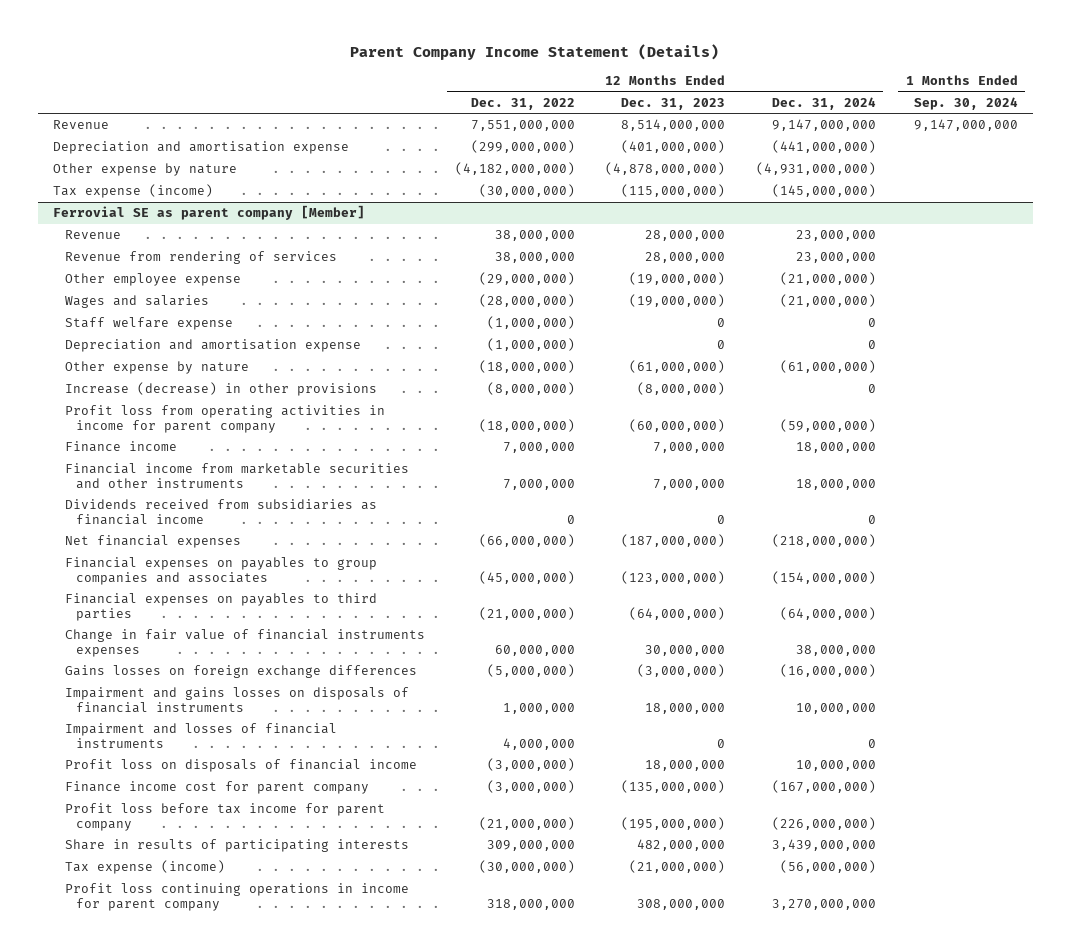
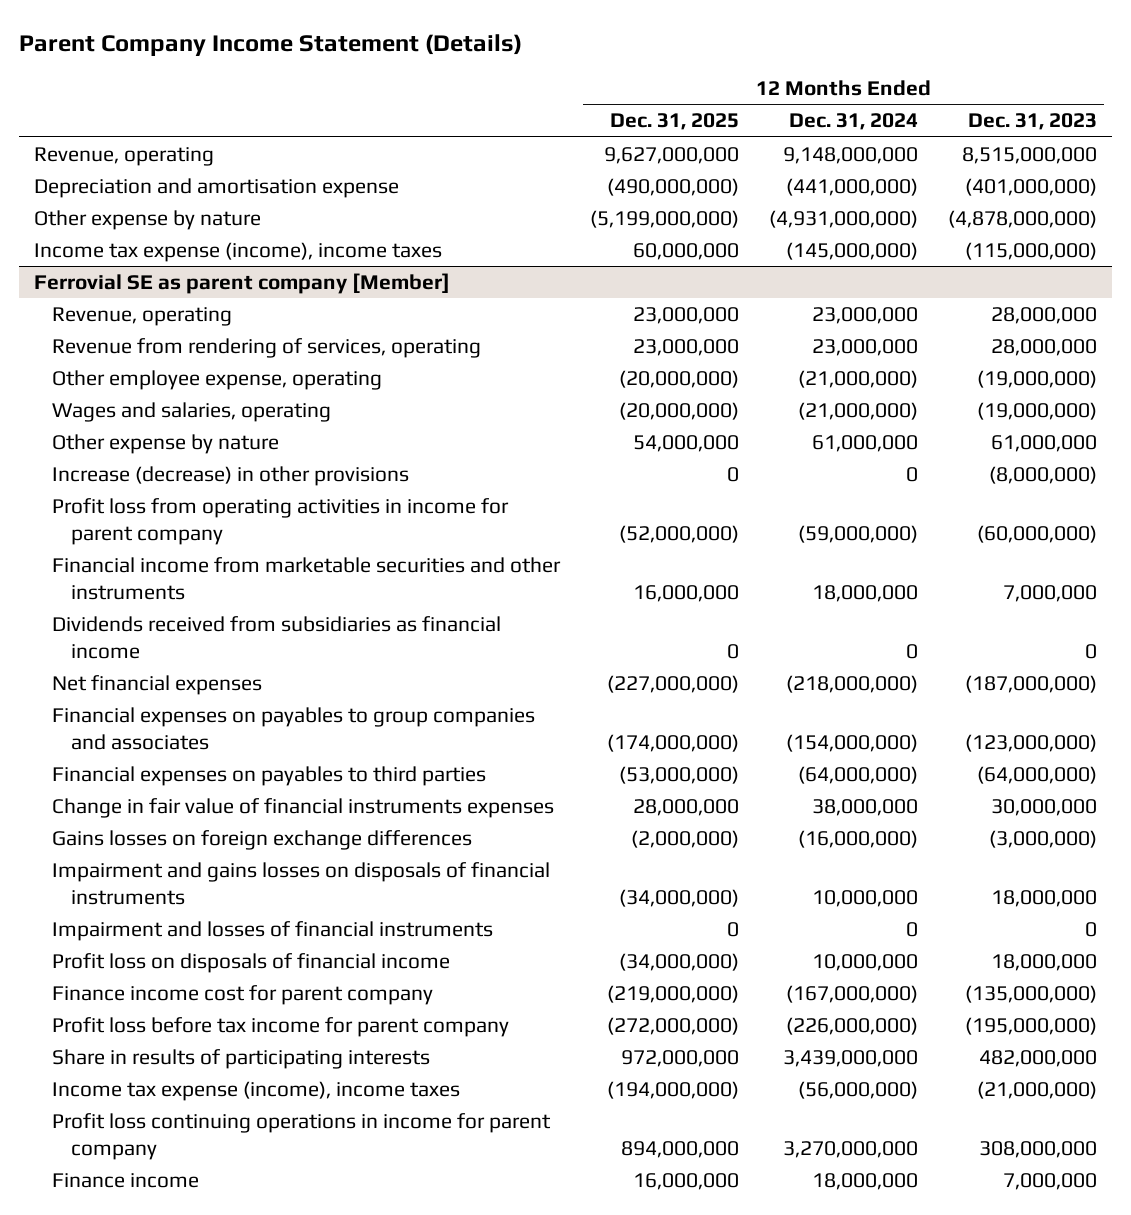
- | 12 Months Ended Dec. 31, 2022 | 12 Months Ended Dec. 31, 2023 | 12 Months Ended Dec. 31, 2024 | 1 Months Ended Sep. 30, 2024
+ | 12 Months Ended Dec. 31, 2025 | 12 Months Ended Dec. 31, 2024 | 12 Months Ended Dec. 31, 2023
- Revenue | 7,551,000,000 | 8,514,000,000 | 9,147,000,000 | 9,147,000,000
+ Revenue, operating | 9,627,000,000 | 9,148,000,000 | 8,515,000,000
- Tax expense (income) | (30,000,000) | (115,000,000) | (145,000,000) |
+ Income tax expense (income), income taxes | 60,000,000 | (145,000,000) | (115,000,000)
@ Ferrovial SE as parent company [Member]
- Revenue | 38,000,000 | 28,000,000 | 23,000,000 |
- Revenue from rendering of services | 38,000,000 | 28,000,000 | 23,000,000 |
- Other employee expense | (29,000,000) | (19,000,000) | (21,000,000) |
- Wages and salaries | (28,000,000) | (19,000,000) | (21,000,000) |
- Staff welfare expense | (1,000,000) | 0 | 0 |
- Depreciation and amortisation expense | (1,000,000) | 0 | 0 |
- Other expense by nature | (18,000,000) | (61,000,000) | (61,000,000) |
+ Revenue, operating | 23,000,000 | 23,000,000 | 28,000,000
+ Revenue from rendering of services, operating | 23,000,000 | 23,000,000 | 28,000,000
+ Other employee expense, operating | (20,000,000) | (21,000,000) | (19,000,000)
+ Wages and salaries, operating | (20,000,000) | (21,000,000) | (19,000,000)
+ Other expense by nature | 54,000,000 | 61,000,000 | 61,000,000
- Tax expense (income) | (30,000,000) | (21,000,000) | (56,000,000) |
+ Income tax expense (income), income taxes | (194,000,000) | (56,000,000) | (21,000,000)
moved down: Finance income | 16,000,000 | 18,000,000 | 7,000,000

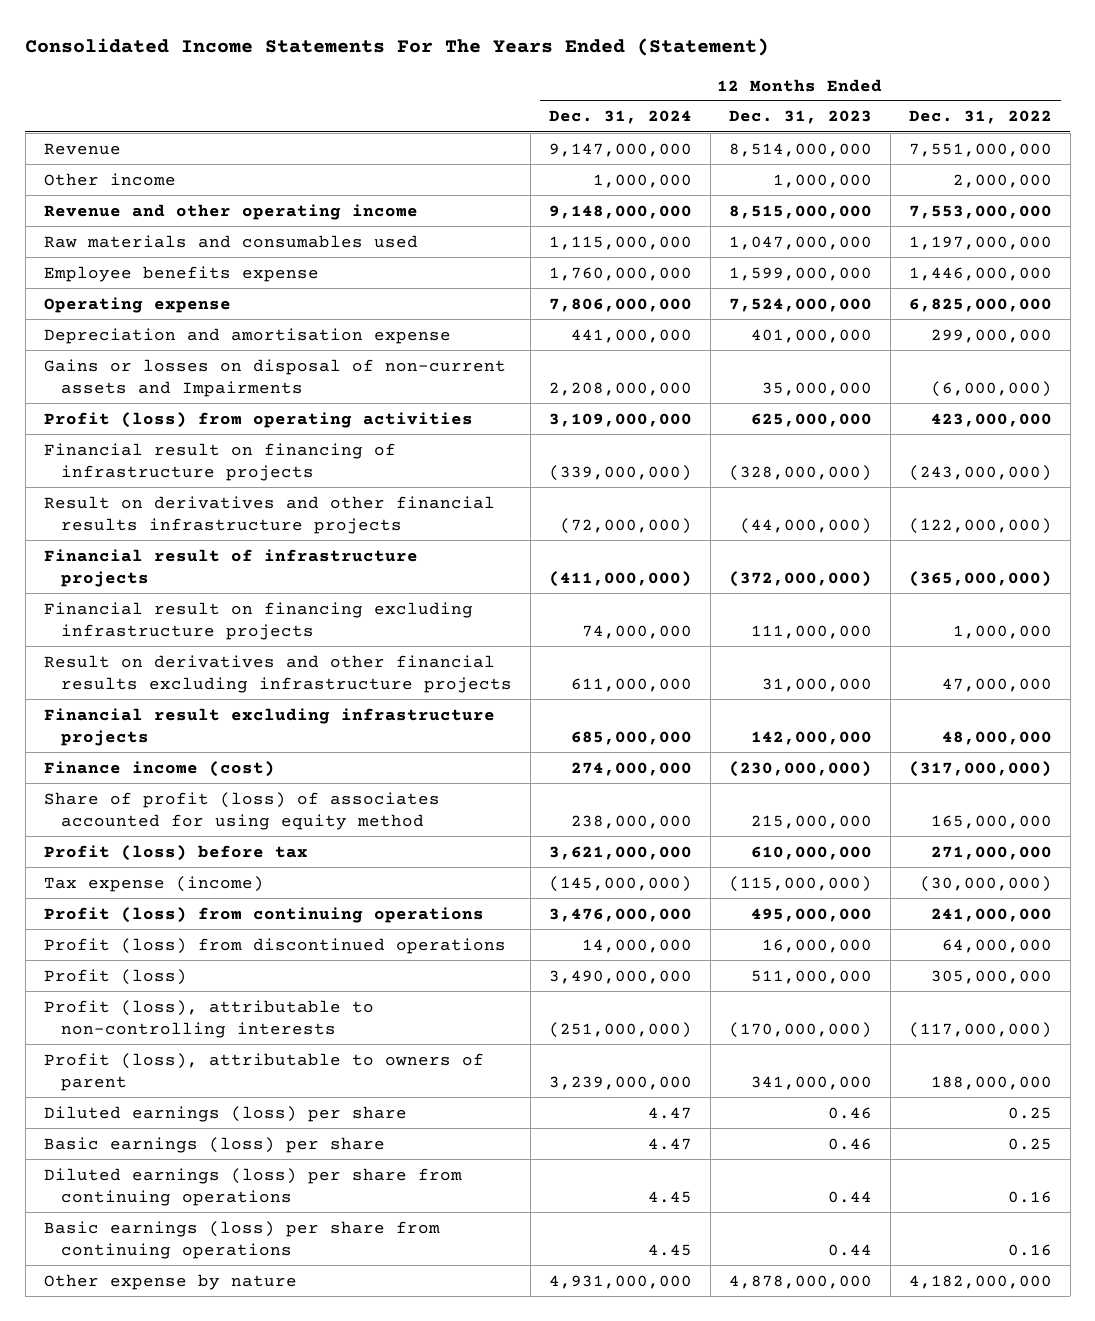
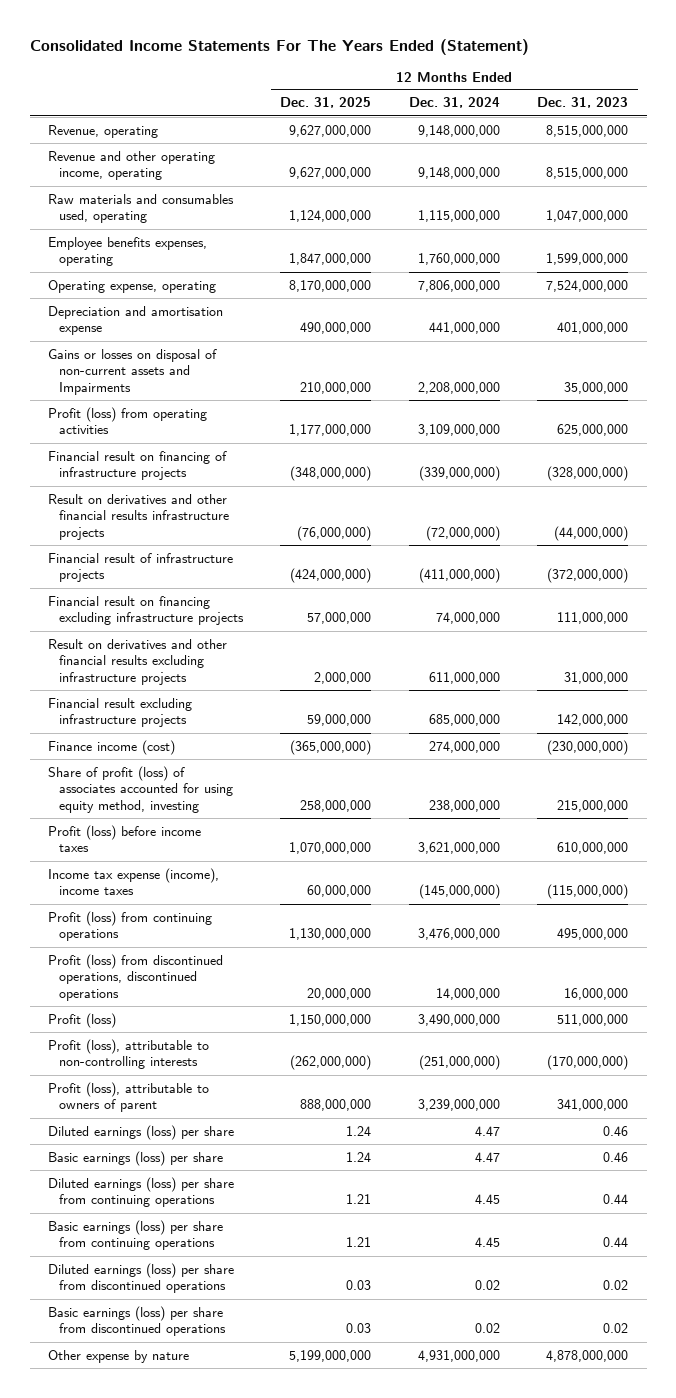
- | 12 Months Ended Dec. 31, 2024 | 12 Months Ended Dec. 31, 2023 | 12 Months Ended Dec. 31, 2022
+ | 12 Months Ended Dec. 31, 2025 | 12 Months Ended Dec. 31, 2024 | 12 Months Ended Dec. 31, 2023
- Revenue | 9,147,000,000 | 8,514,000,000 | 7,551,000,000
- Other income | 1,000,000 | 1,000,000 | 2,000,000
- Revenue and other operating income | 9,148,000,000 | 8,515,000,000 | 7,553,000,000
- Raw materials and consumables used | 1,115,000,000 | 1,047,000,000 | 1,197,000,000
- Employee benefits expense | 1,760,000,000 | 1,599,000,000 | 1,446,000,000
- Operating expense | 7,806,000,000 | 7,524,000,000 | 6,825,000,000
+ Revenue, operating | 9,627,000,000 | 9,148,000,000 | 8,515,000,000
+ Revenue and other operating income, operating | 9,627,000,000 | 9,148,000,000 | 8,515,000,000
+ Raw materials and consumables used, operating | 1,124,000,000 | 1,115,000,000 | 1,047,000,000
+ Employee benefits expenses, operating | 1,847,000,000 | 1,760,000,000 | 1,599,000,000
+ Operating expense, operating | 8,170,000,000 | 7,806,000,000 | 7,524,000,000
- Share of profit (loss) of associates accounted for using equity method | 238,000,000 | 215,000,000 | 165,000,000
- Profit (loss) before tax | 3,621,000,000 | 610,000,000 | 271,000,000
- Tax expense (income) | (145,000,000) | (115,000,000) | (30,000,000)
+ Share of profit (loss) of associates accounted for using equity method, investing | 258,000,000 | 238,000,000 | 215,000,000
+ Profit (loss) before income taxes | 1,070,000,000 | 3,621,000,000 | 610,000,000
+ Income tax expense (income), income taxes | 60,000,000 | (145,000,000) | (115,000,000)
- Profit (loss) from discontinued operations | 14,000,000 | 16,000,000 | 64,000,000
+ Profit (loss) from discontinued operations, discontinued operations | 20,000,000 | 14,000,000 | 16,000,000
+ Diluted earnings (loss) per share from discontinued operations | 0.03 | 0.02 | 0.02
+ Basic earnings (loss) per share from discontinued operations | 0.03 | 0.02 | 0.02

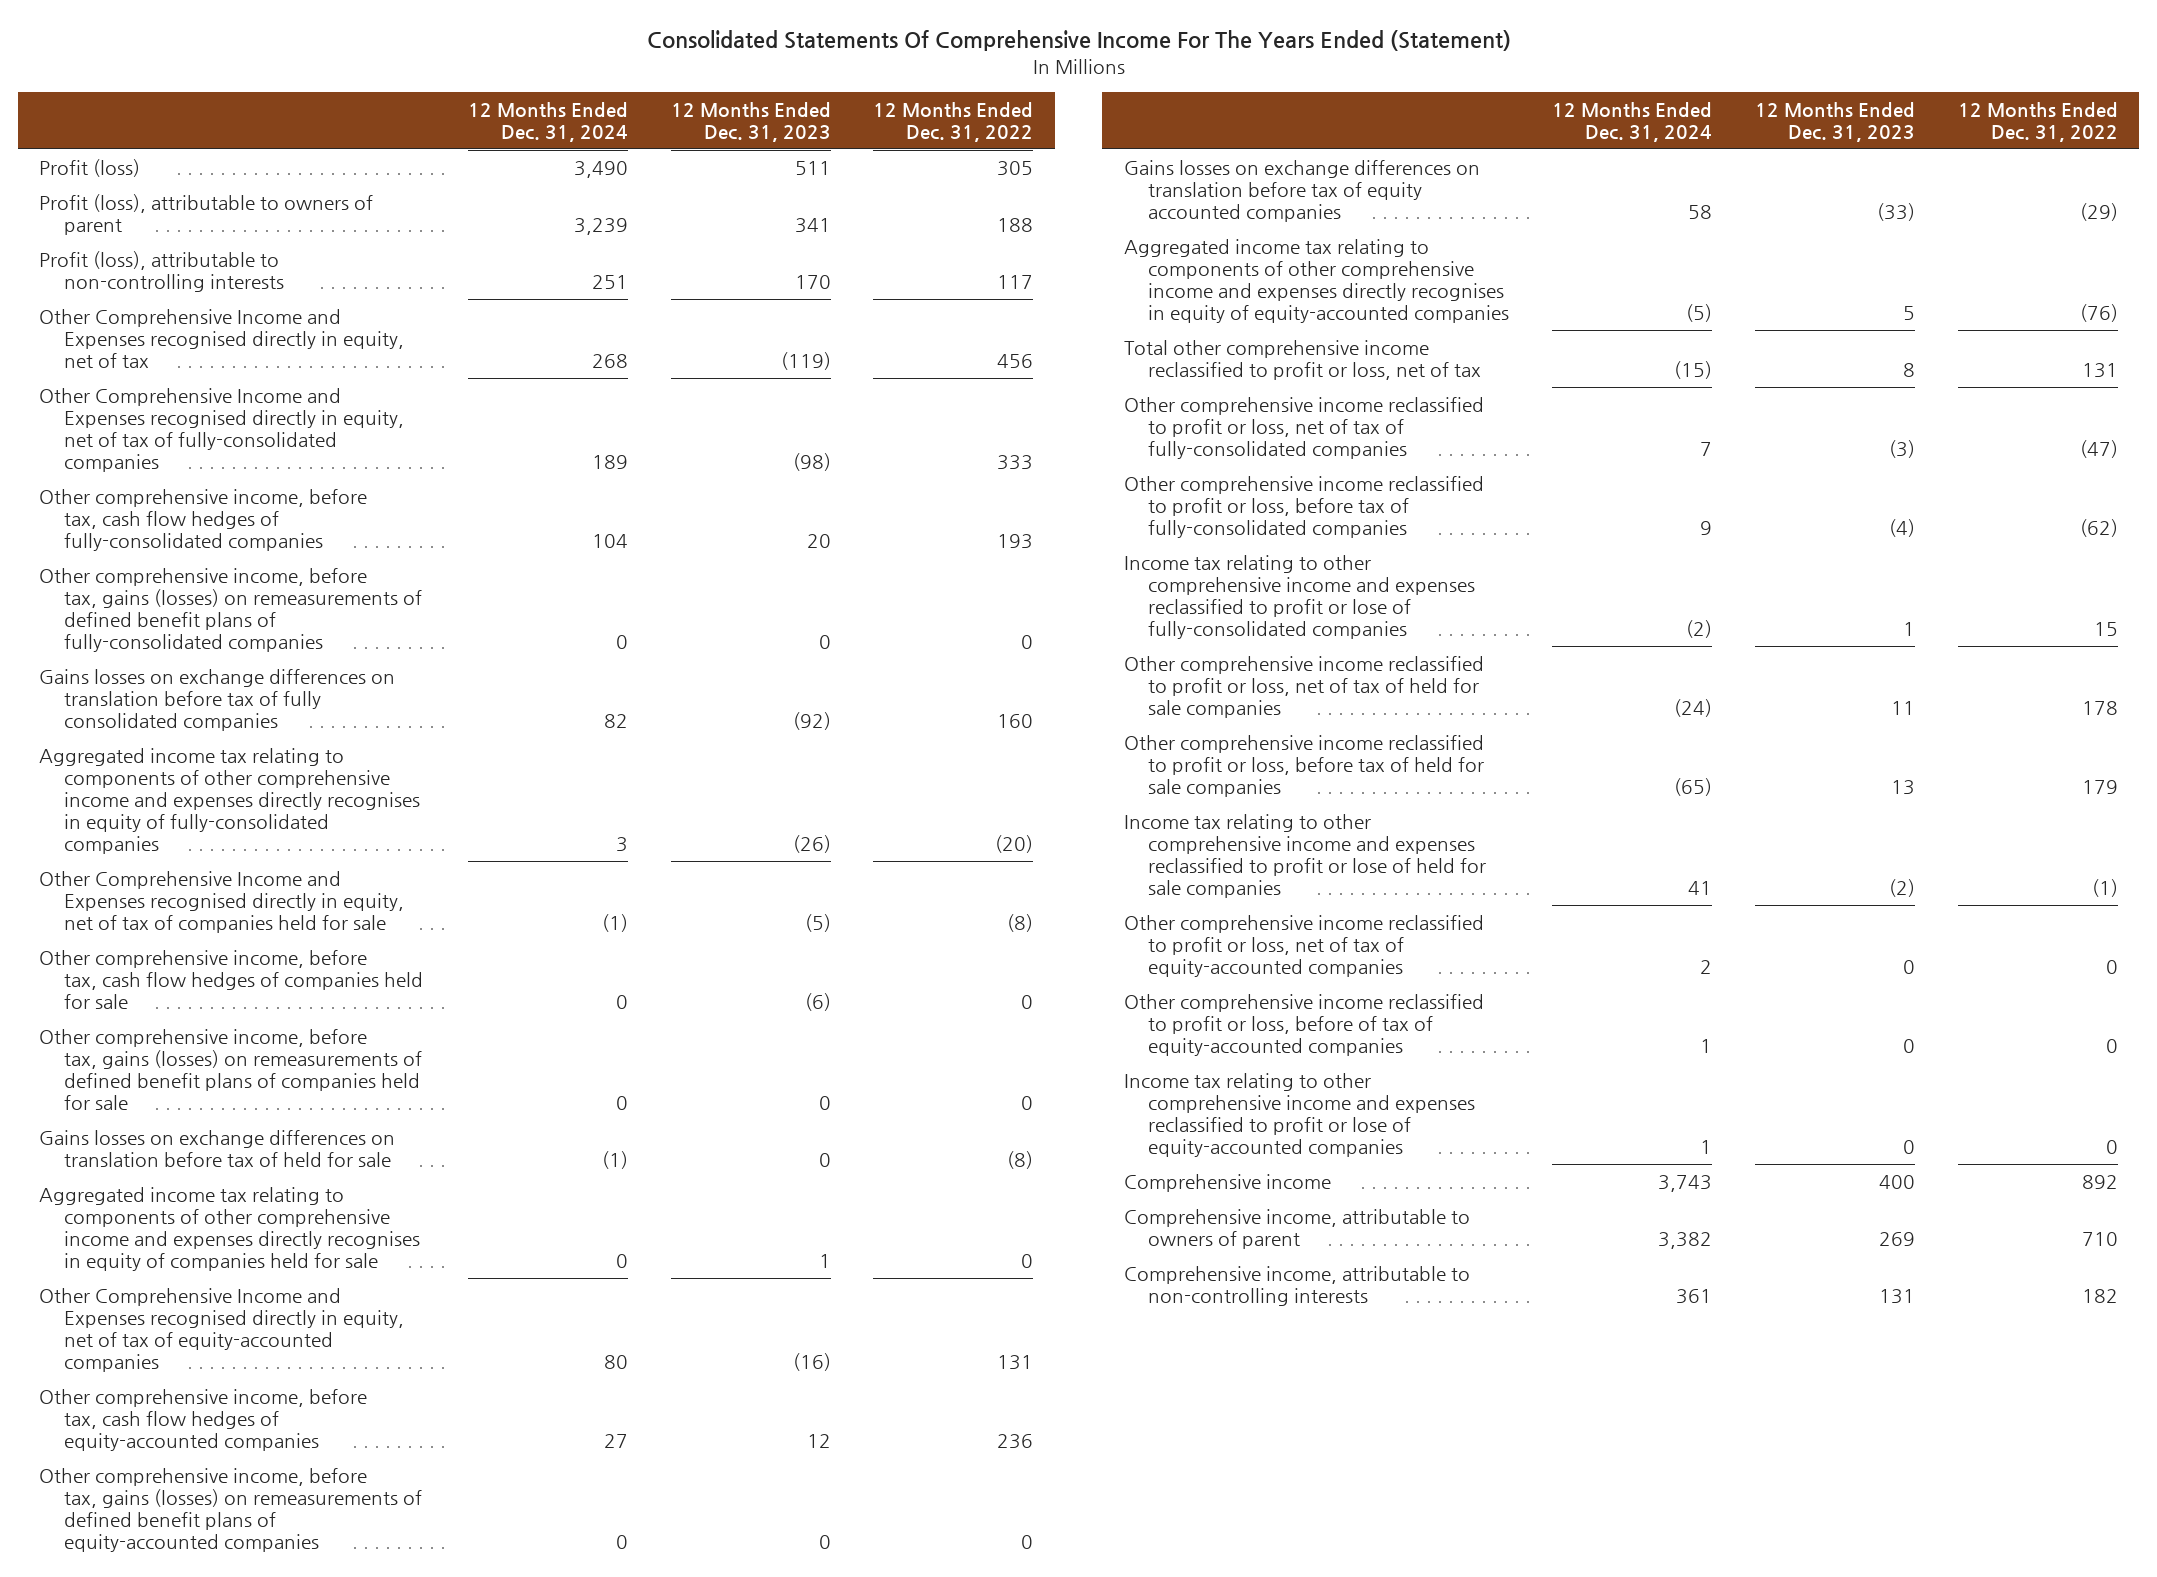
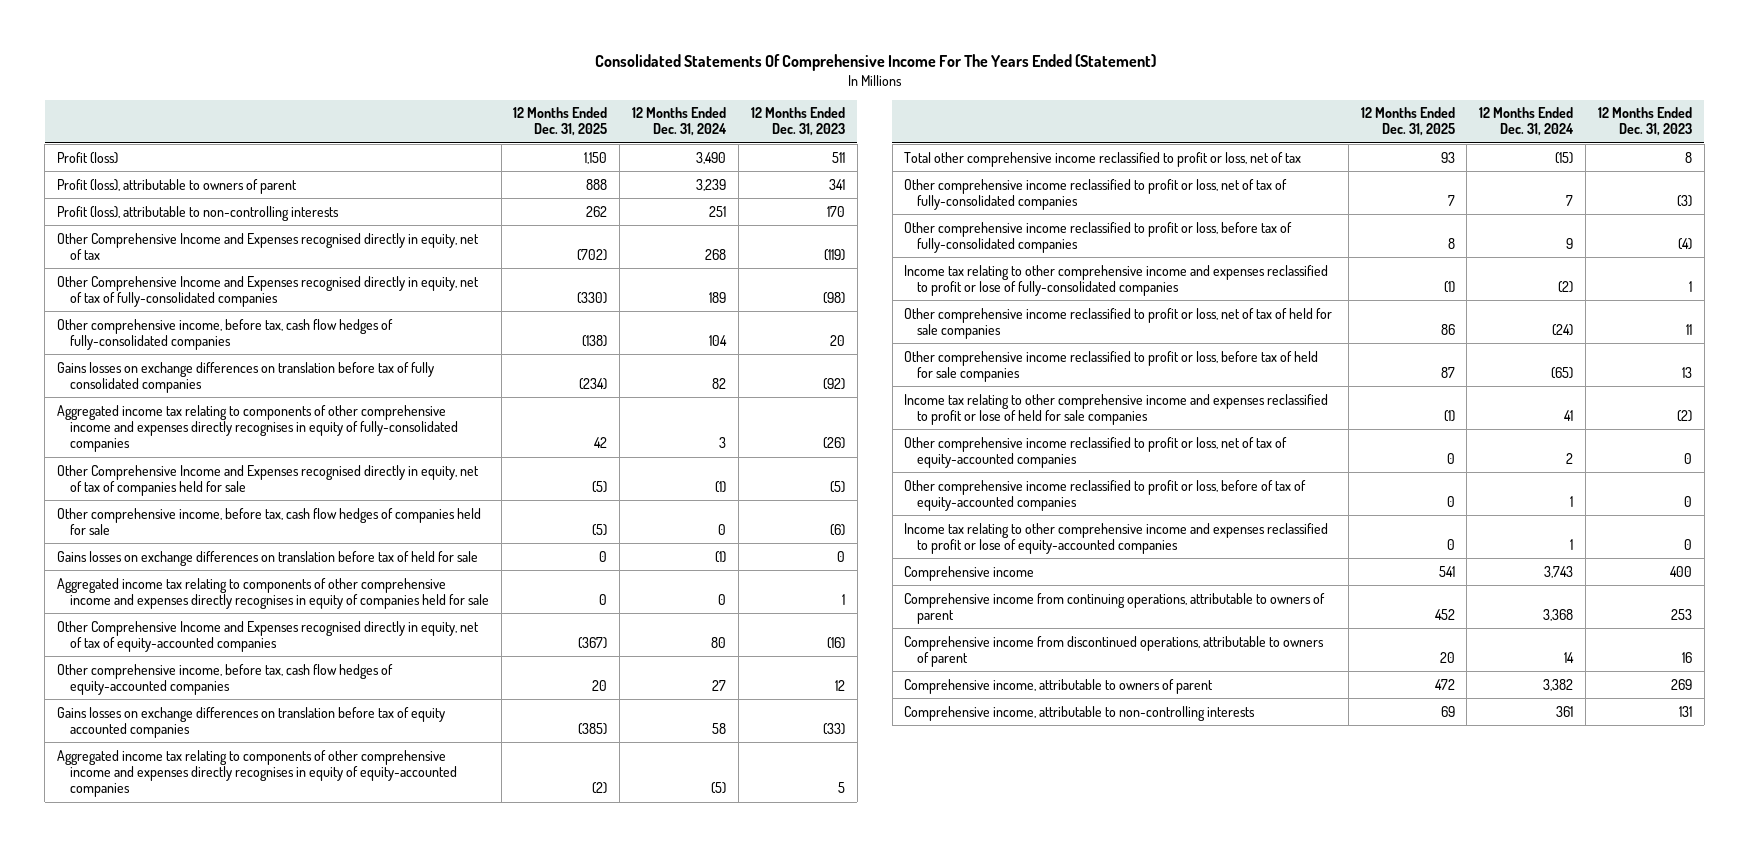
- | 12 Months Ended Dec. 31, 2024 | 12 Months Ended Dec. 31, 2023 | 12 Months Ended Dec. 31, 2022
+ | 12 Months Ended Dec. 31, 2025 | 12 Months Ended Dec. 31, 2024 | 12 Months Ended Dec. 31, 2023
- Other comprehensive income, before tax, gains (losses) on remeasurements of defined benefit plans of fully-consolidated companies | 0 | 0 | 0
- Other comprehensive income, before tax, gains (losses) on remeasurements of defined benefit plans of companies held for sale | 0 | 0 | 0
- Other comprehensive income, before tax, gains (losses) on remeasurements of defined benefit plans of equity-accounted companies | 0 | 0 | 0
+ Comprehensive income from continuing operations, attributable to owners of parent | 452 | 3,368 | 253
+ Comprehensive income from discontinued operations, attributable to owners of parent | 20 | 14 | 16

